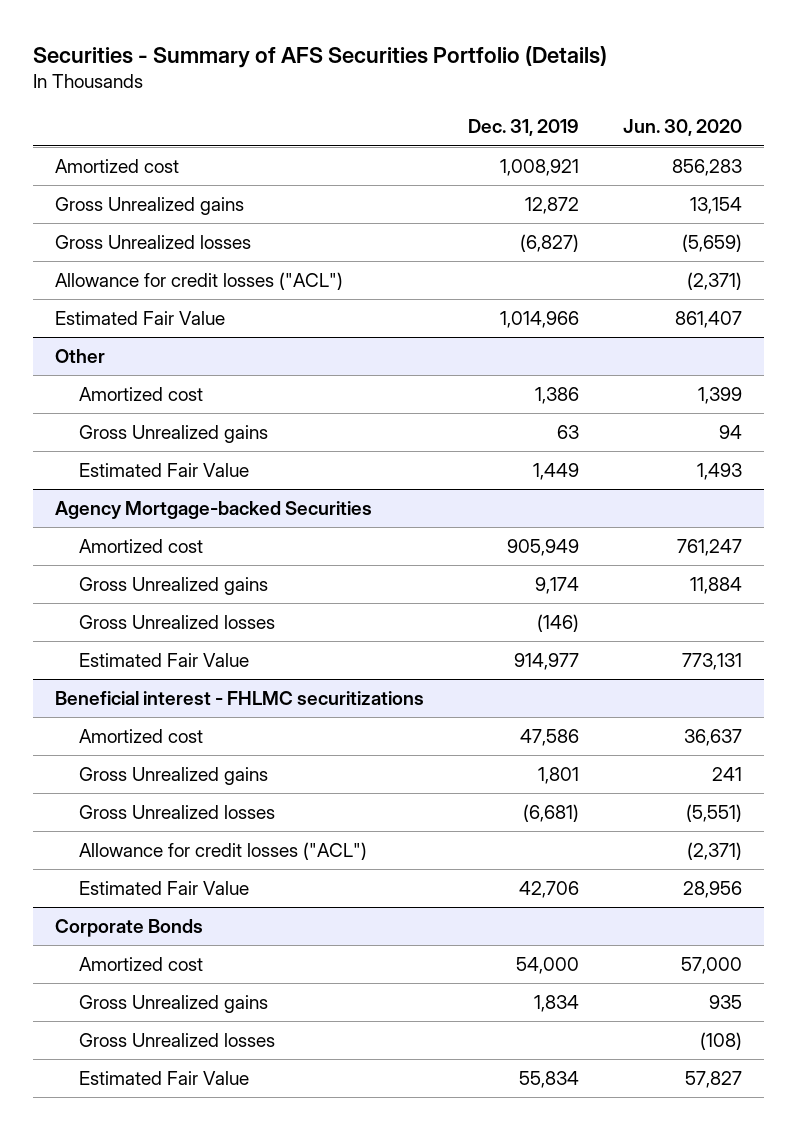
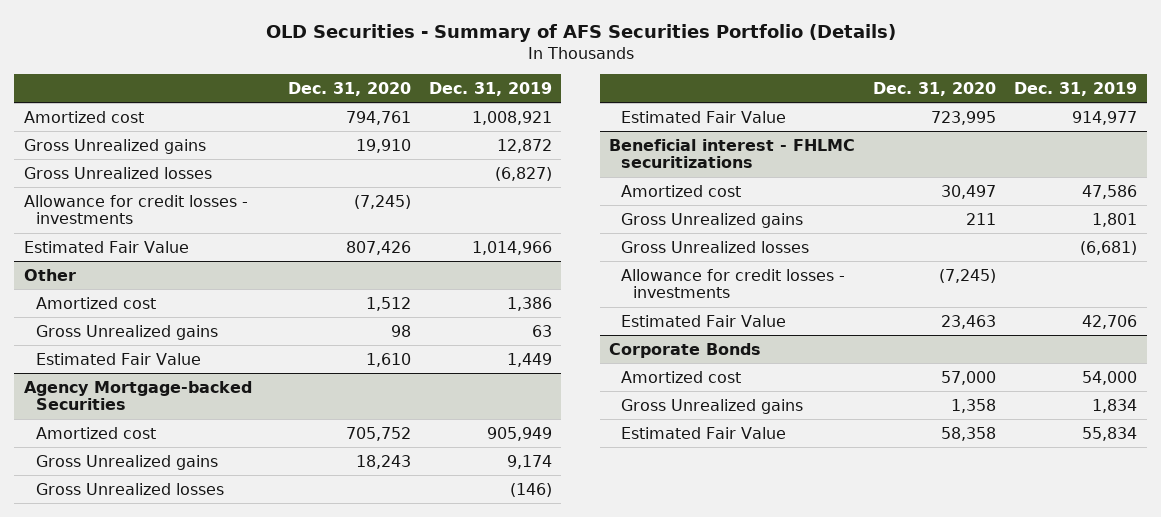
- Securities - Summary of AFS Securities Portfolio (Details)
+ OLD Securities - Summary of AFS Securities Portfolio (Details)
- | Dec. 31, 2019 | Jun. 30, 2020
+ | Dec. 31, 2020 | Dec. 31, 2019
- Allowance for credit losses ("ACL") | | (2,371)
+ Allowance for credit losses - investments | (7,245) |
@ Beneficial interest - FHLMC securitizations
- Allowance for credit losses ("ACL") | | (2,371)
+ Allowance for credit losses - investments | (7,245) |
@ Corporate Bonds
- Gross Unrealized losses | | (108)

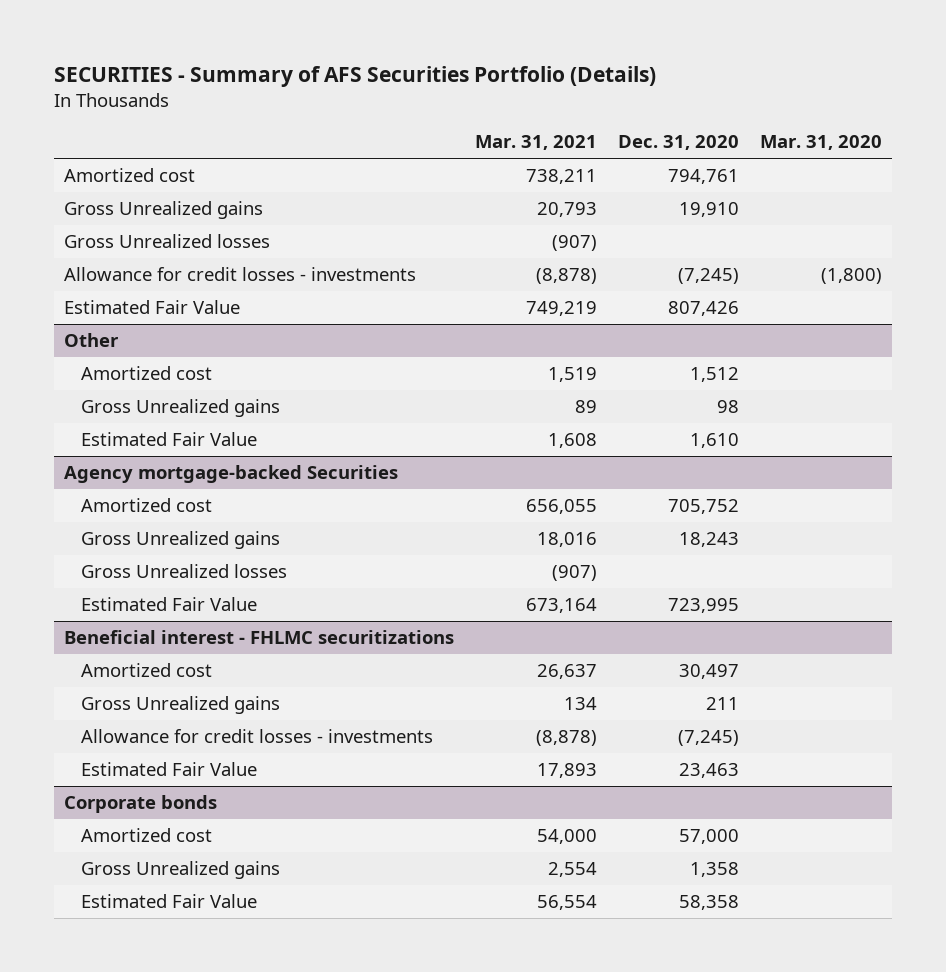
- OLD Securities - Summary of AFS Securities Portfolio (Details)
+ SECURITIES - Summary of AFS Securities Portfolio (Details)
- | Dec. 31, 2020 | Dec. 31, 2019
+ | Mar. 31, 2021 | Dec. 31, 2020 | Mar. 31, 2020
- Agency Mortgage-backed Securities
+ Agency mortgage-backed Securities
@ Beneficial interest - FHLMC securitizations
- Gross Unrealized losses | | (6,681)
- Corporate Bonds
+ Corporate bonds

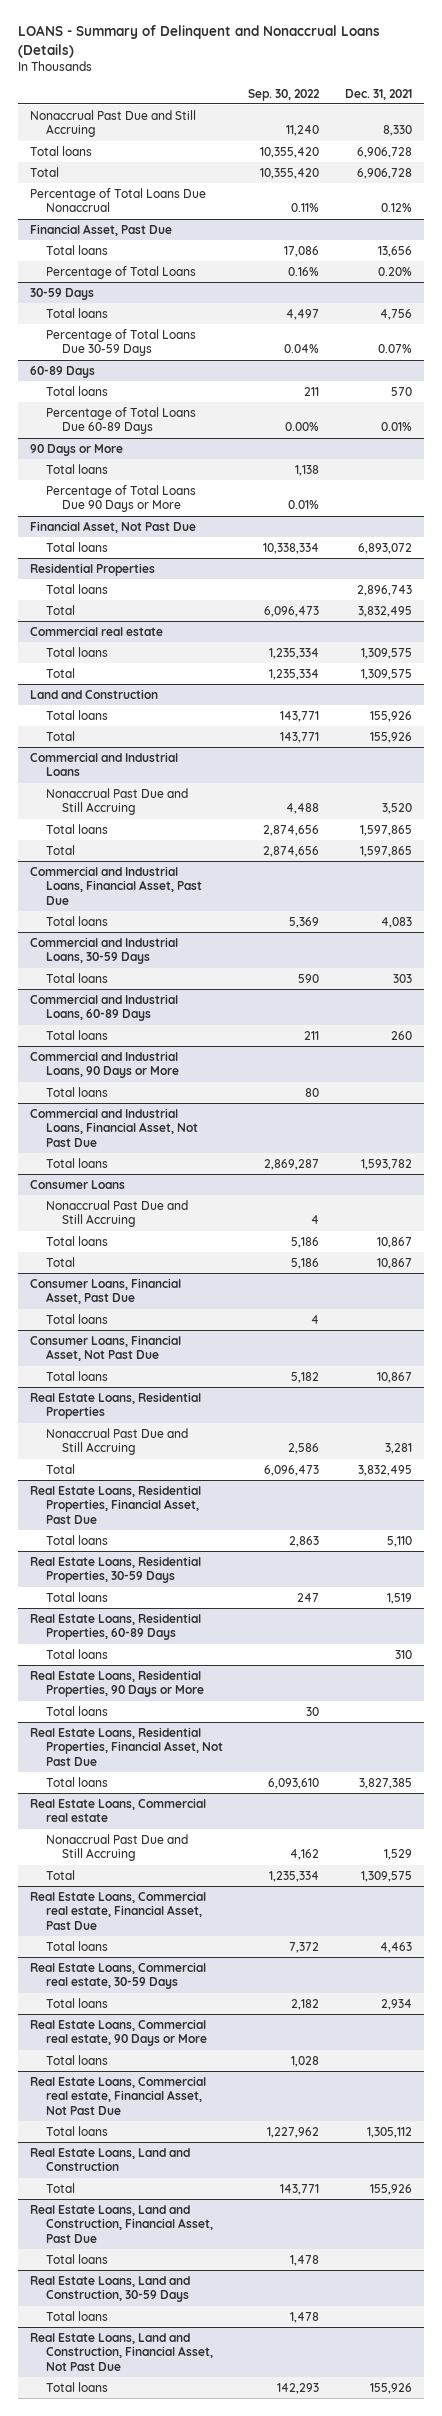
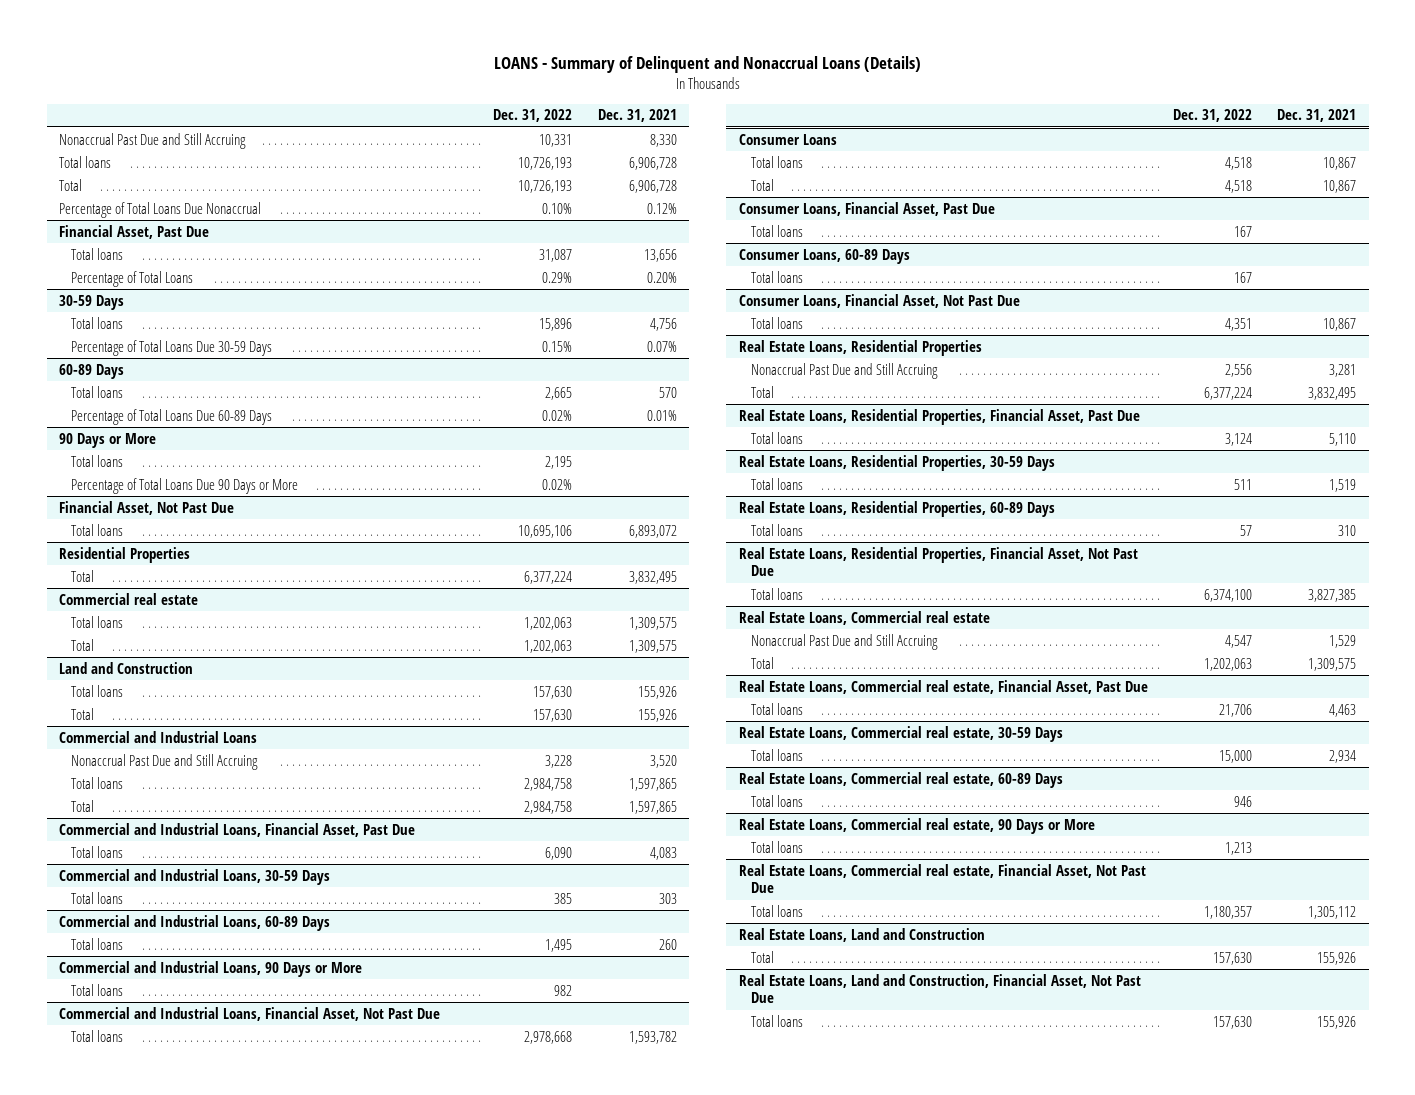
- | Sep. 30, 2022 | Dec. 31, 2021
+ | Dec. 31, 2022 | Dec. 31, 2021
@ Residential Properties
- Total loans | | 2,896,743
@ Consumer Loans
- Nonaccrual Past Due and Still Accruing | 4 |
+ Consumer Loans, 60-89 Days
+ Total loans | 167 |
- Real Estate Loans, Residential Properties, 90 Days or More
- Total loans | 30 |
+ Real Estate Loans, Commercial real estate, 60-89 Days
+ Total loans | 946 |
- Real Estate Loans, Land and Construction, Financial Asset, Past Due
- Total loans | 1,478 |
- Real Estate Loans, Land and Construction, 30-59 Days
- Total loans | 1,478 |

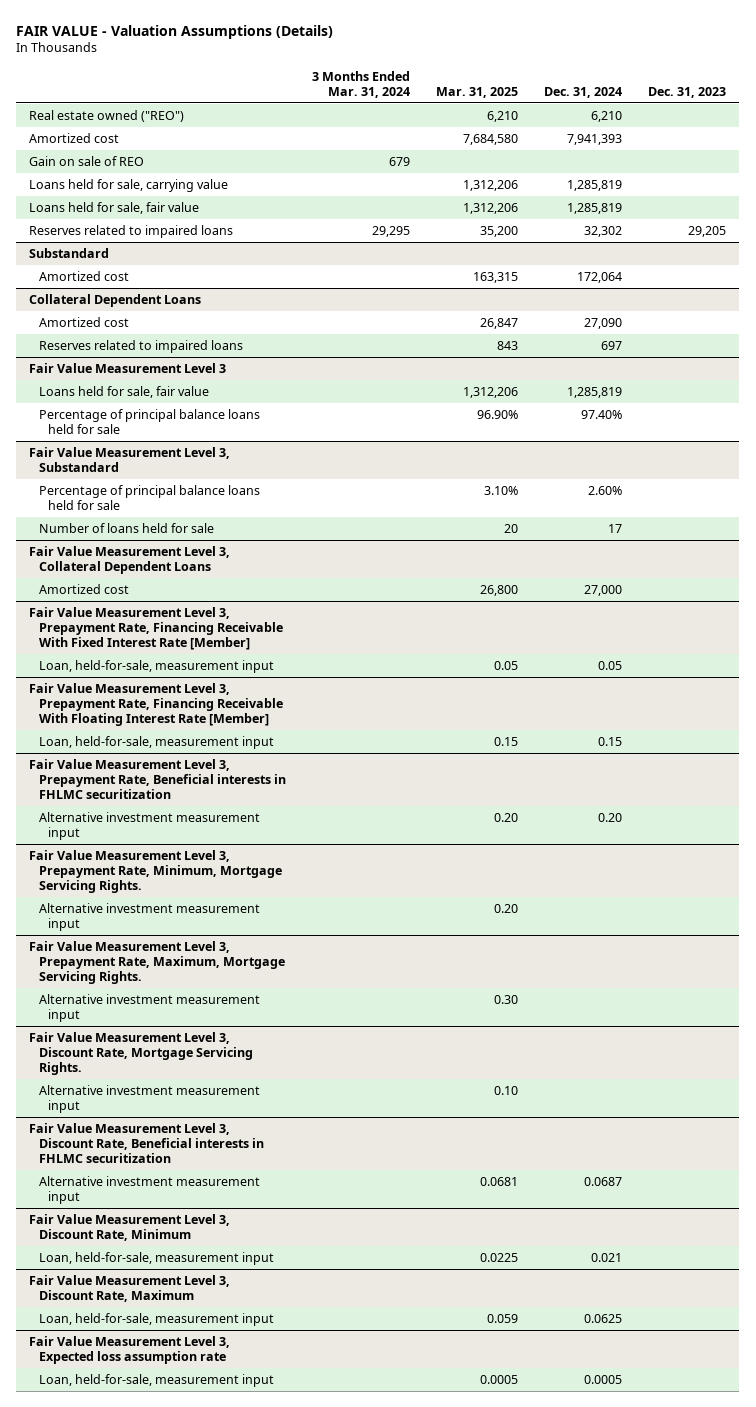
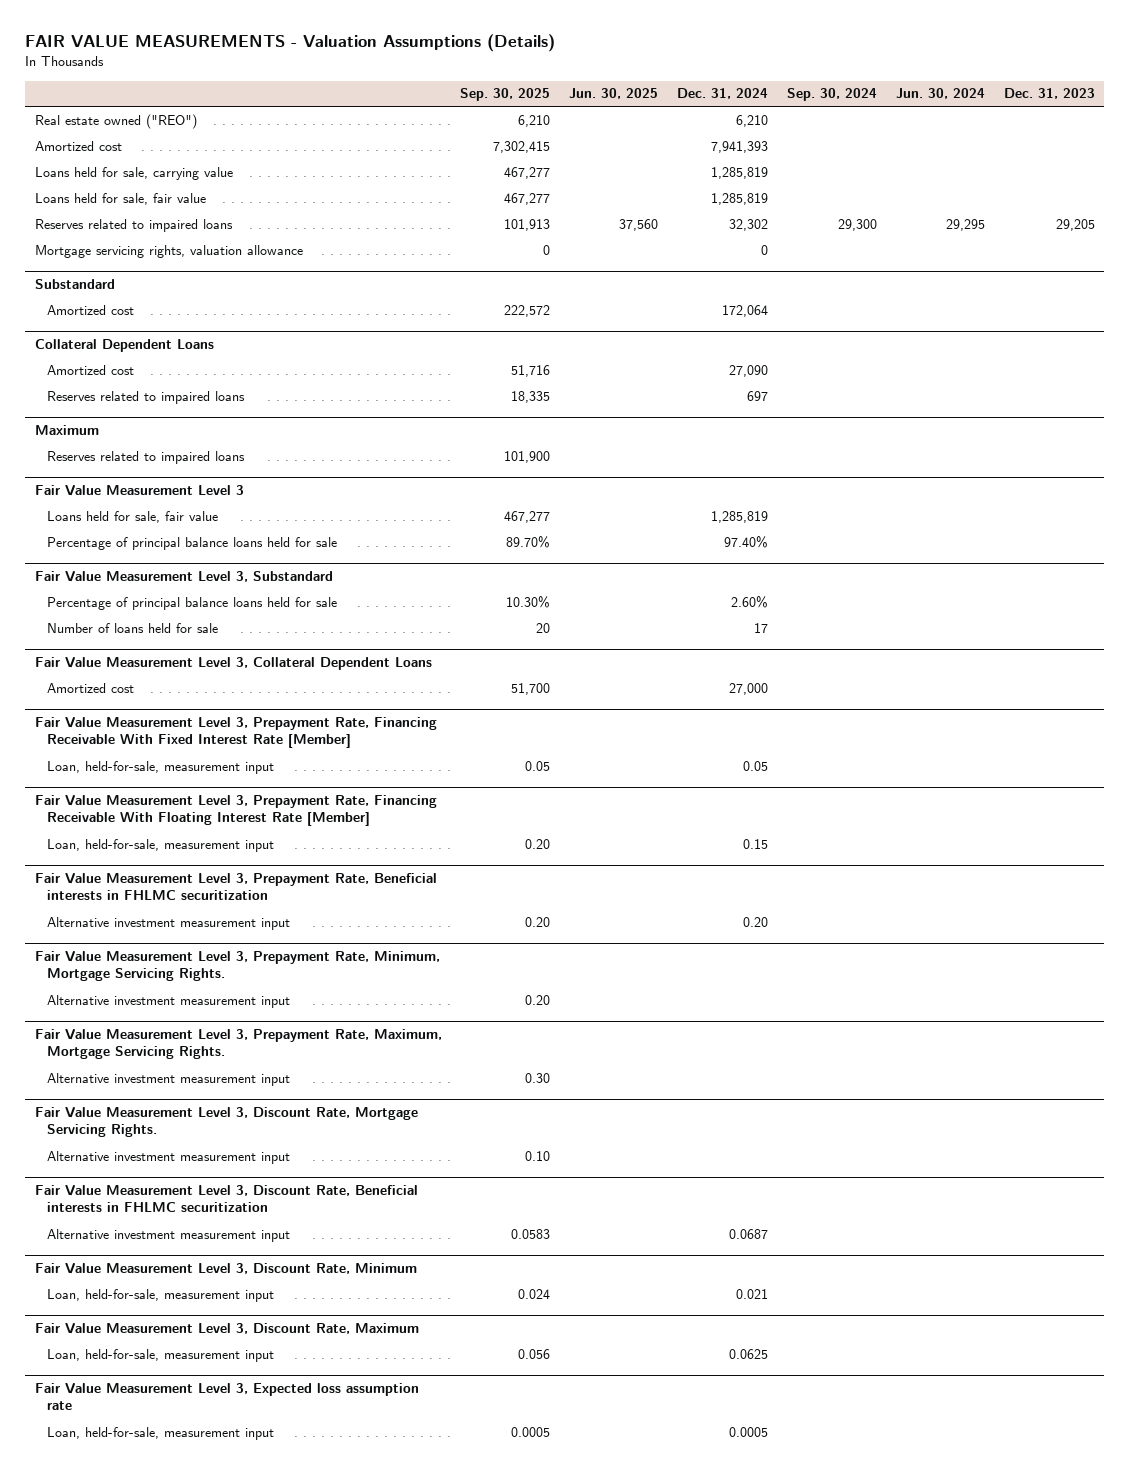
- FAIR VALUE - Valuation Assumptions (Details)
+ FAIR VALUE MEASUREMENTS - Valuation Assumptions (Details)
- | 3 Months Ended Mar. 31, 2024 | Mar. 31, 2025 | Dec. 31, 2024 | Dec. 31, 2023
+ | Sep. 30, 2025 | Jun. 30, 2025 | Dec. 31, 2024 | Sep. 30, 2024 | Jun. 30, 2024 | Dec. 31, 2023
- Gain on sale of REO | 679 | | |
+ Mortgage servicing rights, valuation allowance | 0 | | 0 | | |
+ Maximum
+ Reserves related to impaired loans | 101,900 | | | | |

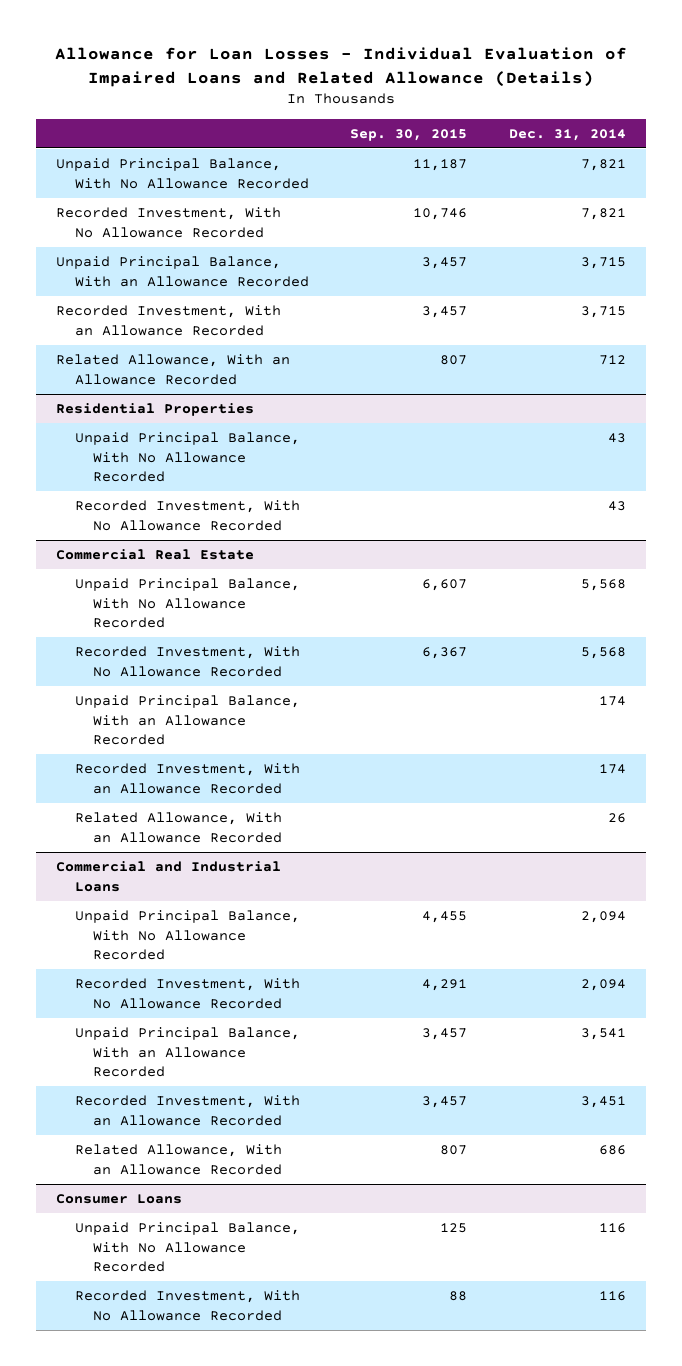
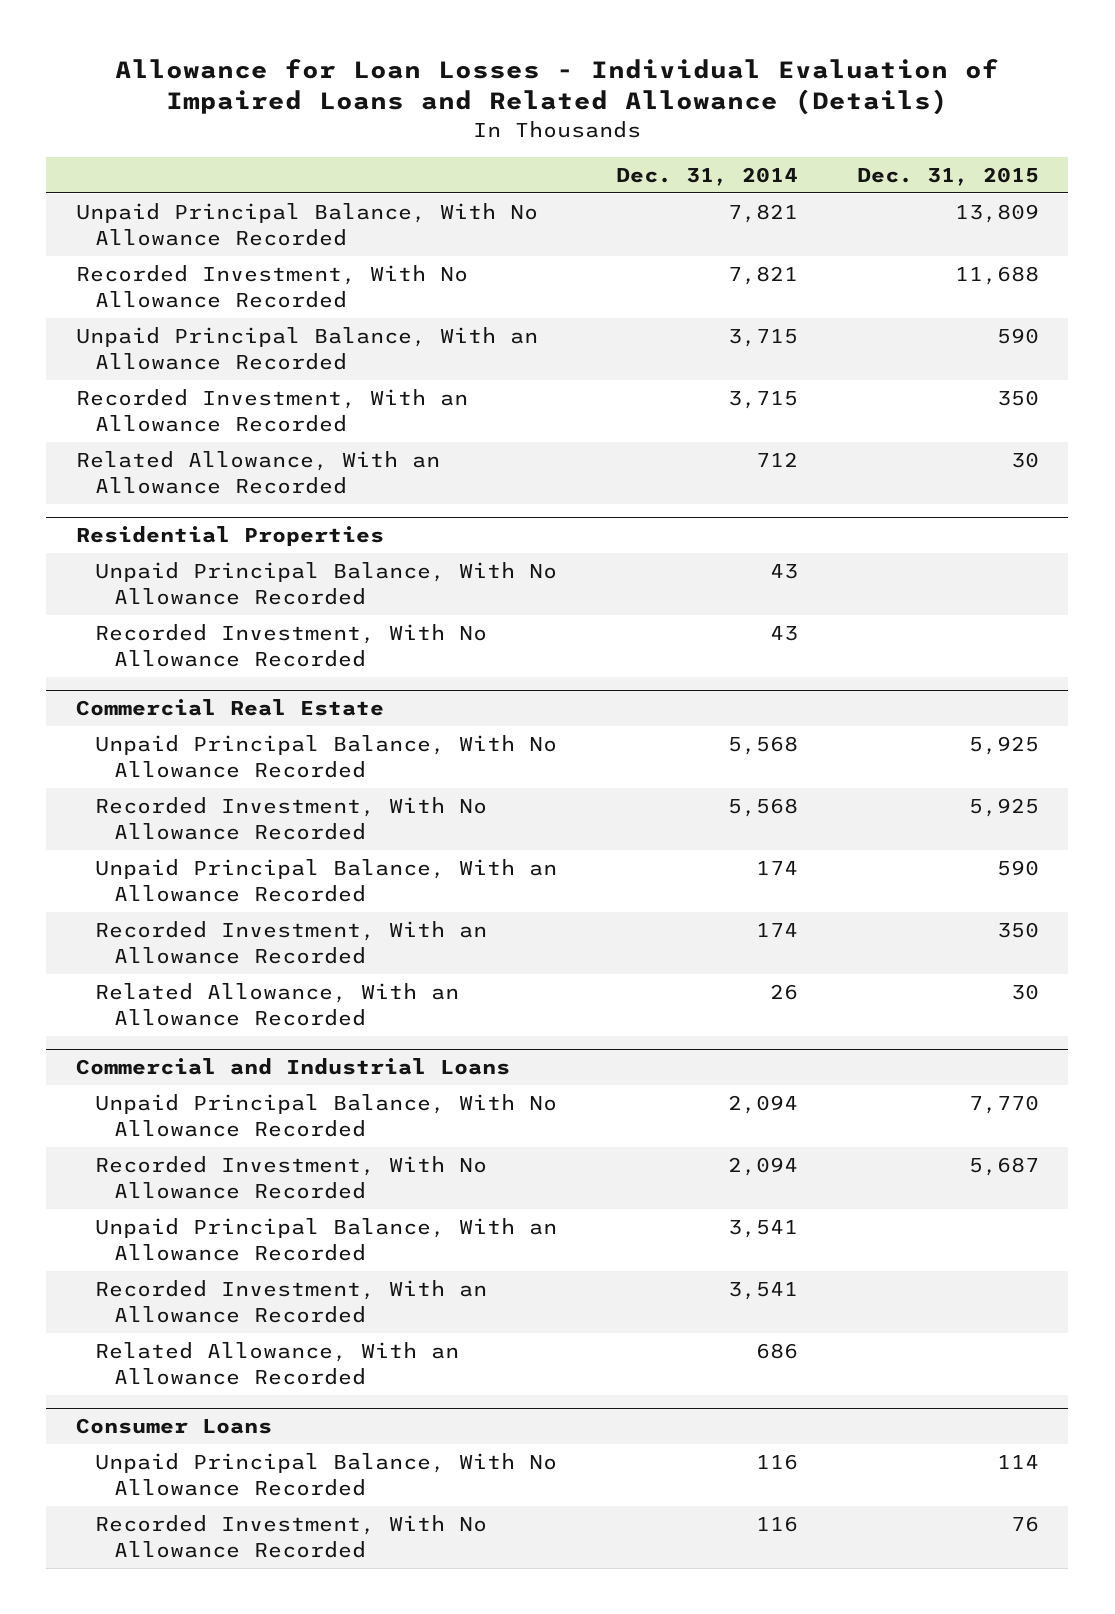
- | Sep. 30, 2015 | Dec. 31, 2014
+ | Dec. 31, 2014 | Dec. 31, 2015
@ Commercial and Industrial Loans
- Recorded Investment, With an Allowance Recorded | 3,457 | 3,451
+ Recorded Investment, With an Allowance Recorded | 3,541 |

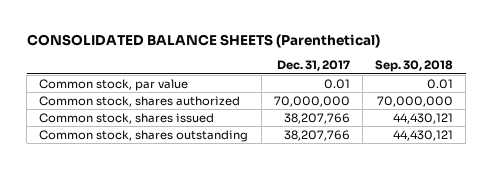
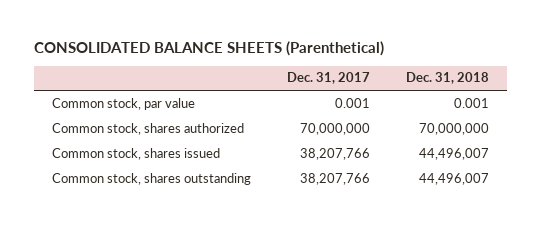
- | Dec. 31, 2017 | Sep. 30, 2018
+ | Dec. 31, 2017 | Dec. 31, 2018
- Common stock, par value | 0.01 | 0.01
+ Common stock, par value | 0.001 | 0.001

